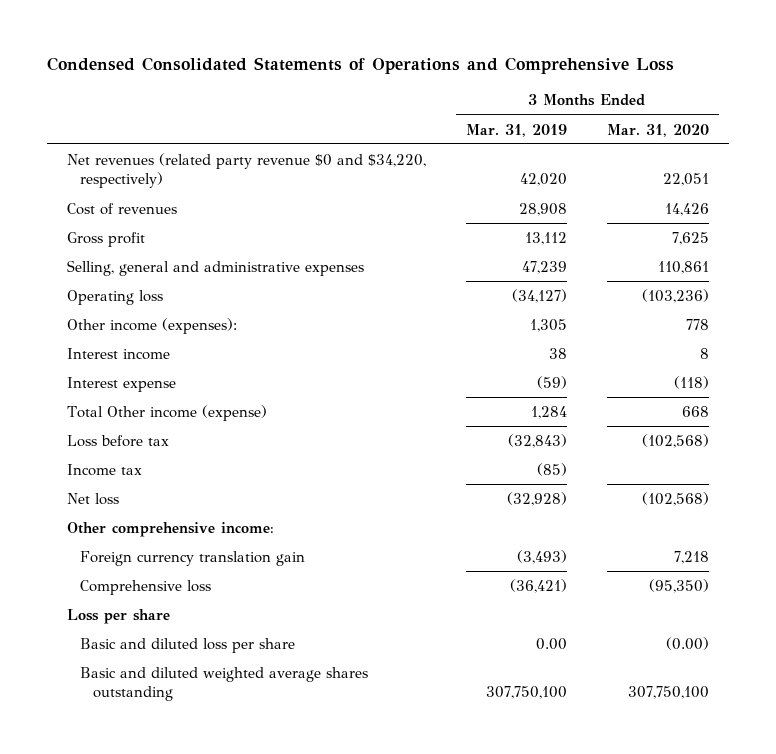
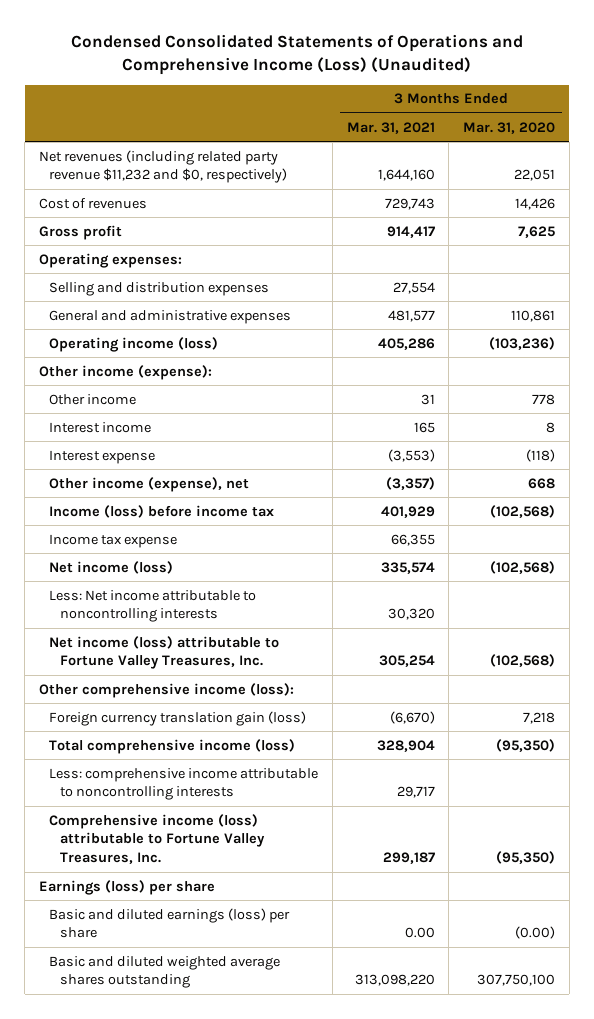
- Condensed Consolidated Statements of Operations and Comprehensive Loss
+ Condensed Consolidated Statements of Operations and Comprehensive Income (Loss) (Unaudited)
- | 3 Months Ended Mar. 31, 2019 | 3 Months Ended Mar. 31, 2020
+ | 3 Months Ended Mar. 31, 2021 | 3 Months Ended Mar. 31, 2020
- Net revenues (related party revenue $0 and $34,220, respectively) | 42,020 | 22,051
+ Net revenues (including related party revenue $11,232 and $0, respectively) | 1,644,160 | 22,051
- Selling, general and administrative expenses | 47,239 | 110,861
- Operating loss | (34,127) | (103,236)
- Other income (expenses): | 1,305 | 778
+ Operating expenses:
+ Selling and distribution expenses | 27,554 |
+ General and administrative expenses | 481,577 | 110,861
+ Operating income (loss) | 405,286 | (103,236)
+ Other income (expense):
+ Other income | 31 | 778
- Total Other income (expense) | 1,284 | 668
- Loss before tax | (32,843) | (102,568)
- Income tax | (85) |
- Net loss | (32,928) | (102,568)
- Other comprehensive income:
- Foreign currency translation gain | (3,493) | 7,218
- Comprehensive loss | (36,421) | (95,350)
- Loss per share
- Basic and diluted loss per share | 0.00 | (0.00)
+ Other income (expense), net | (3,357) | 668
+ Income (loss) before income tax | 401,929 | (102,568)
+ Income tax expense | 66,355 |
+ Net income (loss) | 335,574 | (102,568)
+ Less: Net income attributable to noncontrolling interests | 30,320 |
+ Net income (loss) attributable to Fortune Valley Treasures, Inc. | 305,254 | (102,568)
+ Other comprehensive income (loss):
+ Foreign currency translation gain (loss) | (6,670) | 7,218
+ Total comprehensive income (loss) | 328,904 | (95,350)
+ Less: comprehensive income attributable to noncontrolling interests | 29,717 |
+ Comprehensive income (loss) attributable to Fortune Valley Treasures, Inc. | 299,187 | (95,350)
+ Earnings (loss) per share
+ Basic and diluted earnings (loss) per share | 0.00 | (0.00)

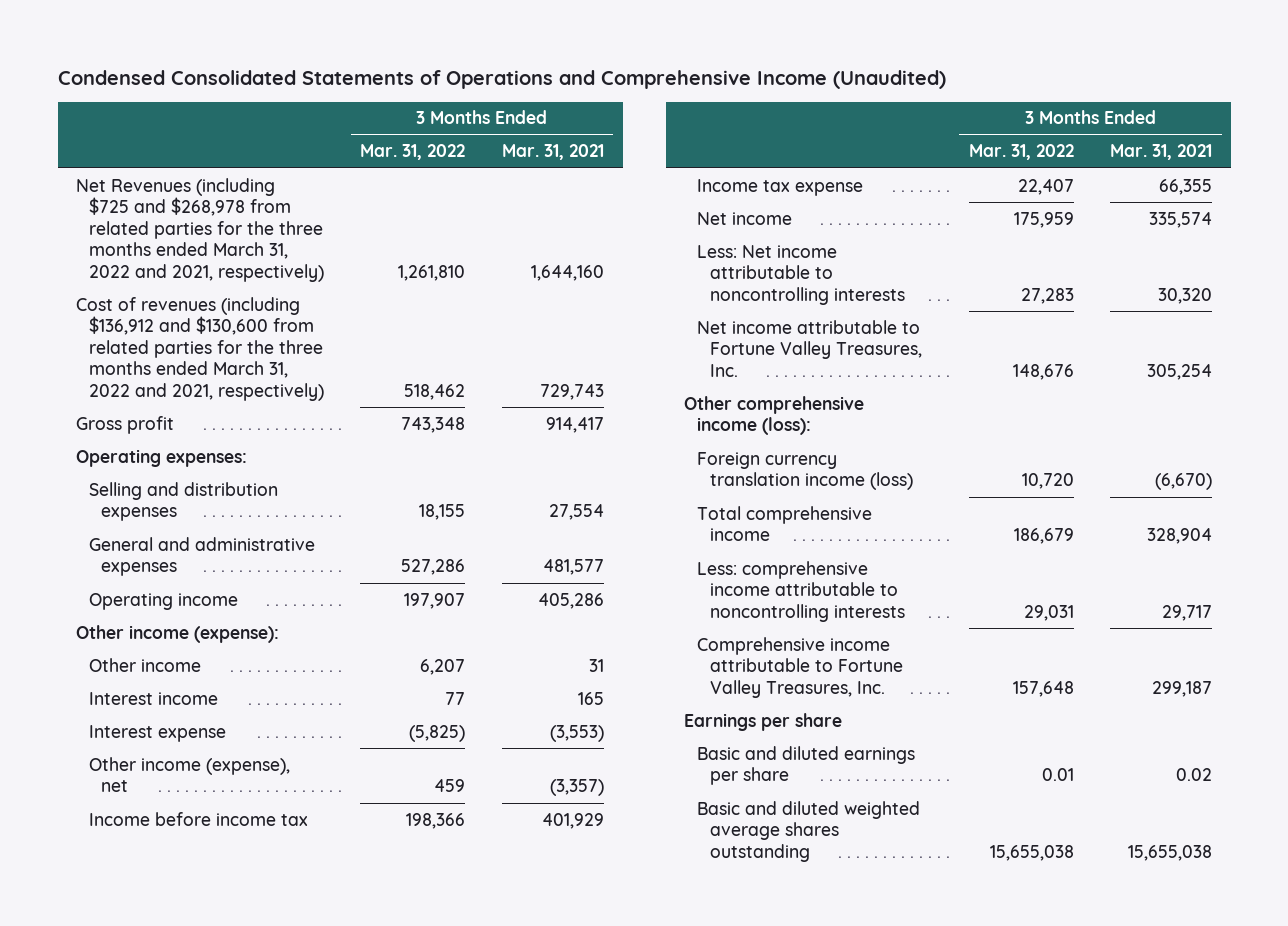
- Condensed Consolidated Statements of Operations and Comprehensive Income (Loss) (Unaudited)
+ Condensed Consolidated Statements of Operations and Comprehensive Income (Unaudited)
- | 3 Months Ended Mar. 31, 2021 | 3 Months Ended Mar. 31, 2020
+ | 3 Months Ended Mar. 31, 2022 | 3 Months Ended Mar. 31, 2021
- Net revenues (including related party revenue $11,232 and $0, respectively) | 1,644,160 | 22,051
- Cost of revenues | 729,743 | 14,426
+ Net Revenues (including $725 and $268,978 from related parties for the three months ended March 31, 2022 and 2021, respectively) | 1,261,810 | 1,644,160
+ Cost of revenues (including $136,912 and $130,600 from related parties for the three months ended March 31, 2022 and 2021, respectively) | 518,462 | 729,743
- Operating income (loss) | 405,286 | (103,236)
+ Operating income | 197,907 | 405,286
- Income (loss) before income tax | 401,929 | (102,568)
+ Income before income tax | 198,366 | 401,929
- Net income (loss) | 335,574 | (102,568)
+ Net income | 175,959 | 335,574
- Net income (loss) attributable to Fortune Valley Treasures, Inc. | 305,254 | (102,568)
+ Net income attributable to Fortune Valley Treasures, Inc. | 148,676 | 305,254
- Foreign currency translation gain (loss) | (6,670) | 7,218
- Total comprehensive income (loss) | 328,904 | (95,350)
+ Foreign currency translation income (loss) | 10,720 | (6,670)
+ Total comprehensive income | 186,679 | 328,904
- Comprehensive income (loss) attributable to Fortune Valley Treasures, Inc. | 299,187 | (95,350)
- Earnings (loss) per share
- Basic and diluted earnings (loss) per share | 0.00 | (0.00)
- Basic and diluted weighted average shares outstanding | 313,098,220 | 307,750,100
+ Comprehensive income attributable to Fortune Valley Treasures, Inc. | 157,648 | 299,187
+ Earnings per share
+ Basic and diluted earnings per share | 0.01 | 0.02
+ Basic and diluted weighted average shares outstanding | 15,655,038 | 15,655,038

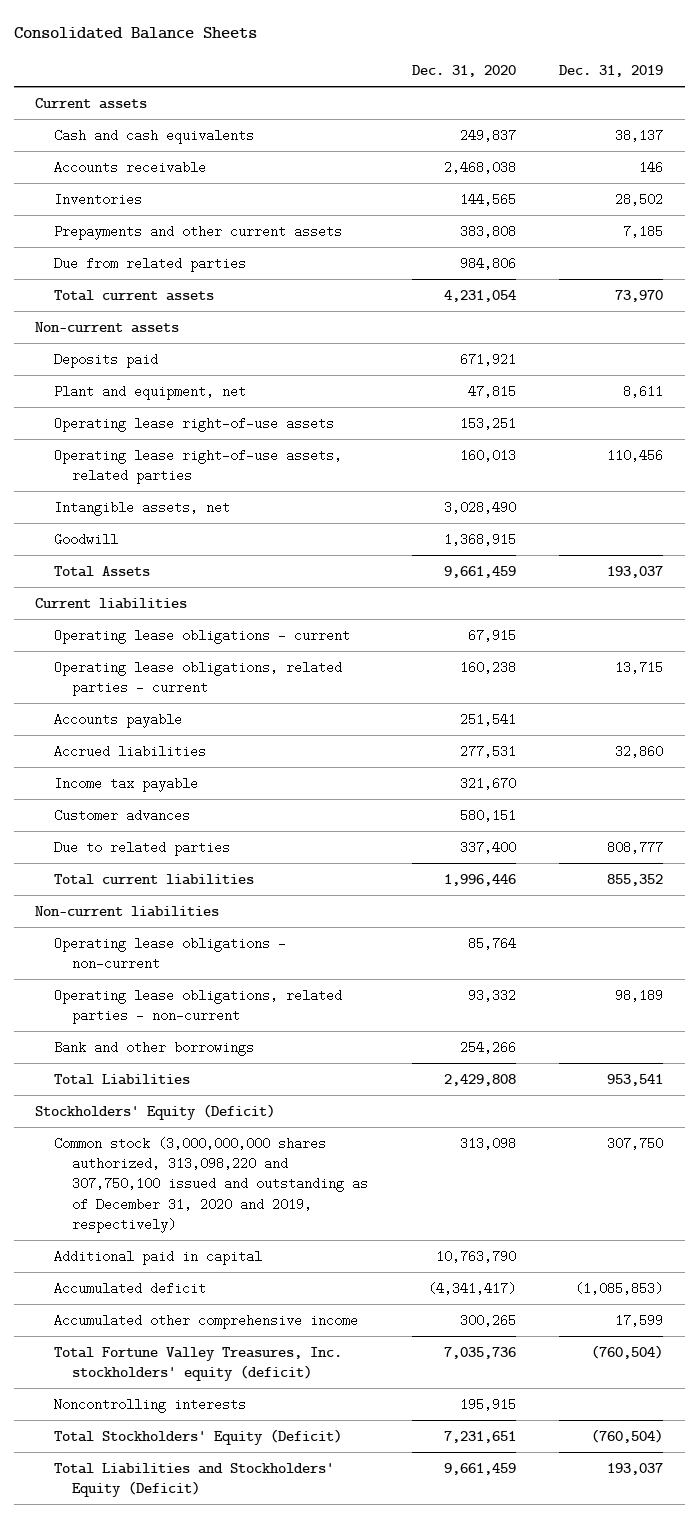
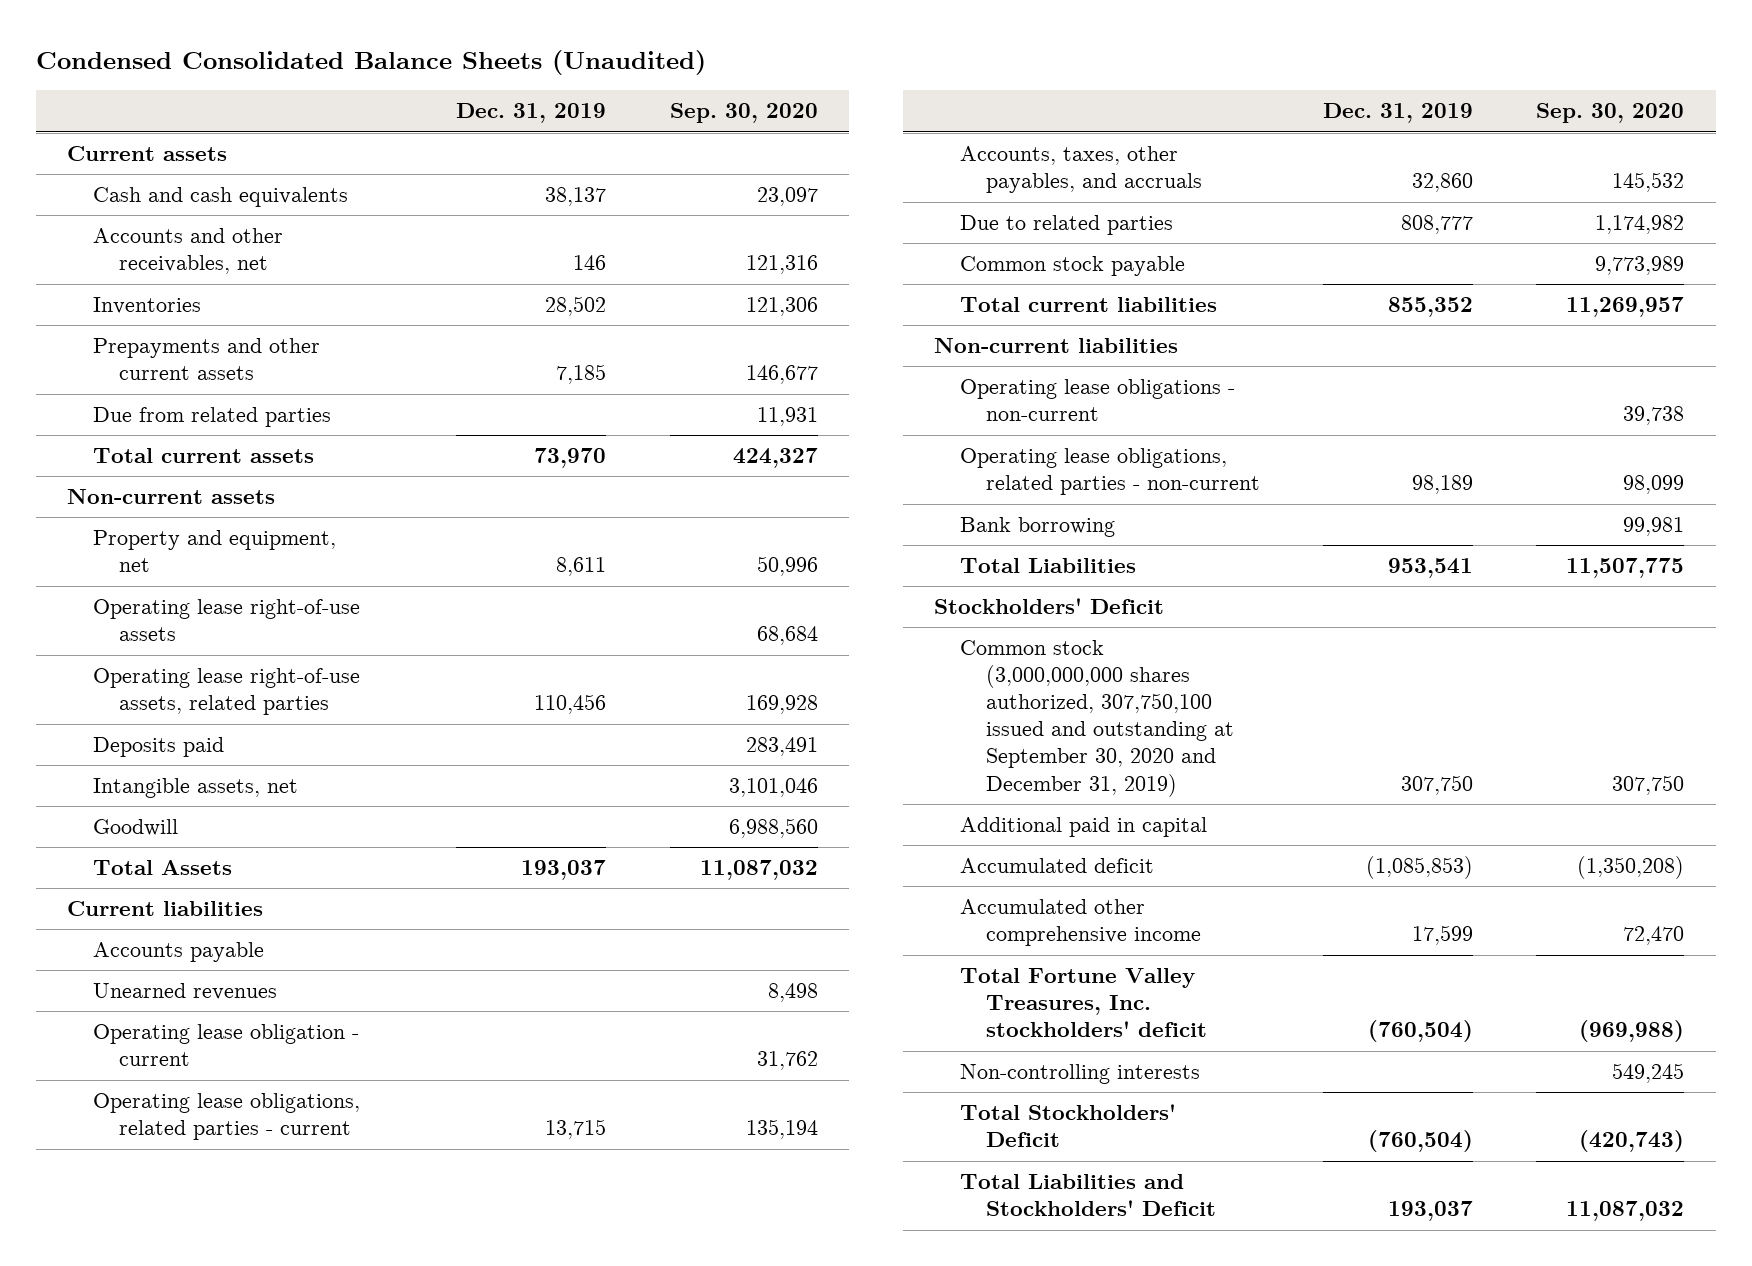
- Consolidated Balance Sheets
+ Condensed Consolidated Balance Sheets (Unaudited)
- | Dec. 31, 2020 | Dec. 31, 2019
+ | Dec. 31, 2019 | Sep. 30, 2020
- Accounts receivable | 2,468,038 | 146
+ Accounts and other receivables, net | 146 | 121,316
- Plant and equipment, net | 47,815 | 8,611
+ Property and equipment, net | 8,611 | 50,996
moved down: Deposits paid | | 283,491
- Operating lease obligations - current | 67,915 |
- Accrued liabilities | 277,531 | 32,860
- Income tax payable | 321,670 |
- Customer advances | 580,151 |
+ Unearned revenues | | 8,498
+ Operating lease obligation - current | | 31,762
moved down: Operating lease obligations, related parties - current | 13,715 | 135,194
+ Accounts, taxes, other payables, and accruals | 32,860 | 145,532
+ Common stock payable | | 9,773,989
- Bank and other borrowings | 254,266 |
+ Bank borrowing | | 99,981
- Stockholders' Equity (Deficit)
- Common stock (3,000,000,000 shares authorized, 313,098,220 and 307,750,100 issued and outstanding as of December 31, 2020 and 2019, respectively) | 313,098 | 307,750
+ Stockholders' Deficit
+ Common stock (3,000,000,000 shares authorized, 307,750,100 issued and outstanding at September 30, 2020 and December 31, 2019) | 307,750 | 307,750
- Total Fortune Valley Treasures, Inc. stockholders' equity (deficit) | 7,035,736 | (760,504)
- Noncontrolling interests | 195,915 |
- Total Stockholders' Equity (Deficit) | 7,231,651 | (760,504)
- Total Liabilities and Stockholders' Equity (Deficit) | 9,661,459 | 193,037
+ Total Fortune Valley Treasures, Inc. stockholders' deficit | (760,504) | (969,988)
+ Non-controlling interests | | 549,245
+ Total Stockholders' Deficit | (760,504) | (420,743)
+ Total Liabilities and Stockholders' Deficit | 193,037 | 11,087,032

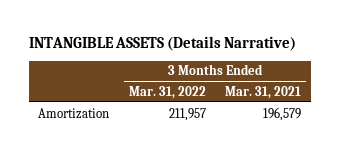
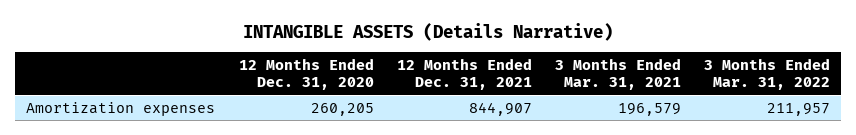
- | 3 Months Ended Mar. 31, 2022 | 3 Months Ended Mar. 31, 2021
+ | 12 Months Ended Dec. 31, 2020 | 12 Months Ended Dec. 31, 2021 | 3 Months Ended Mar. 31, 2021 | 3 Months Ended Mar. 31, 2022
- Amortization | 211,957 | 196,579
+ Amortization expenses | 260,205 | 844,907 | 196,579 | 211,957

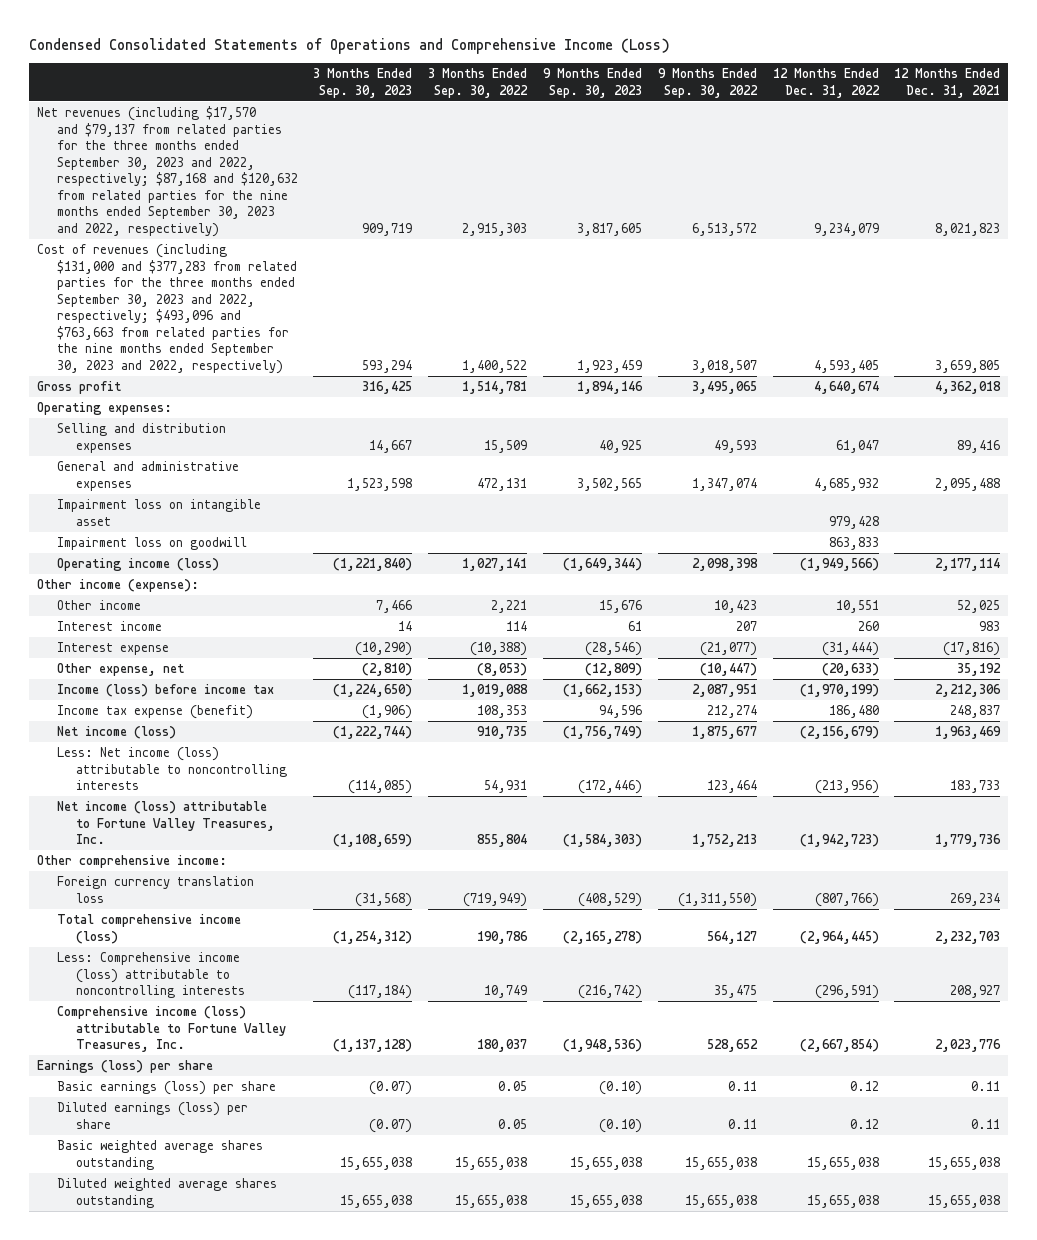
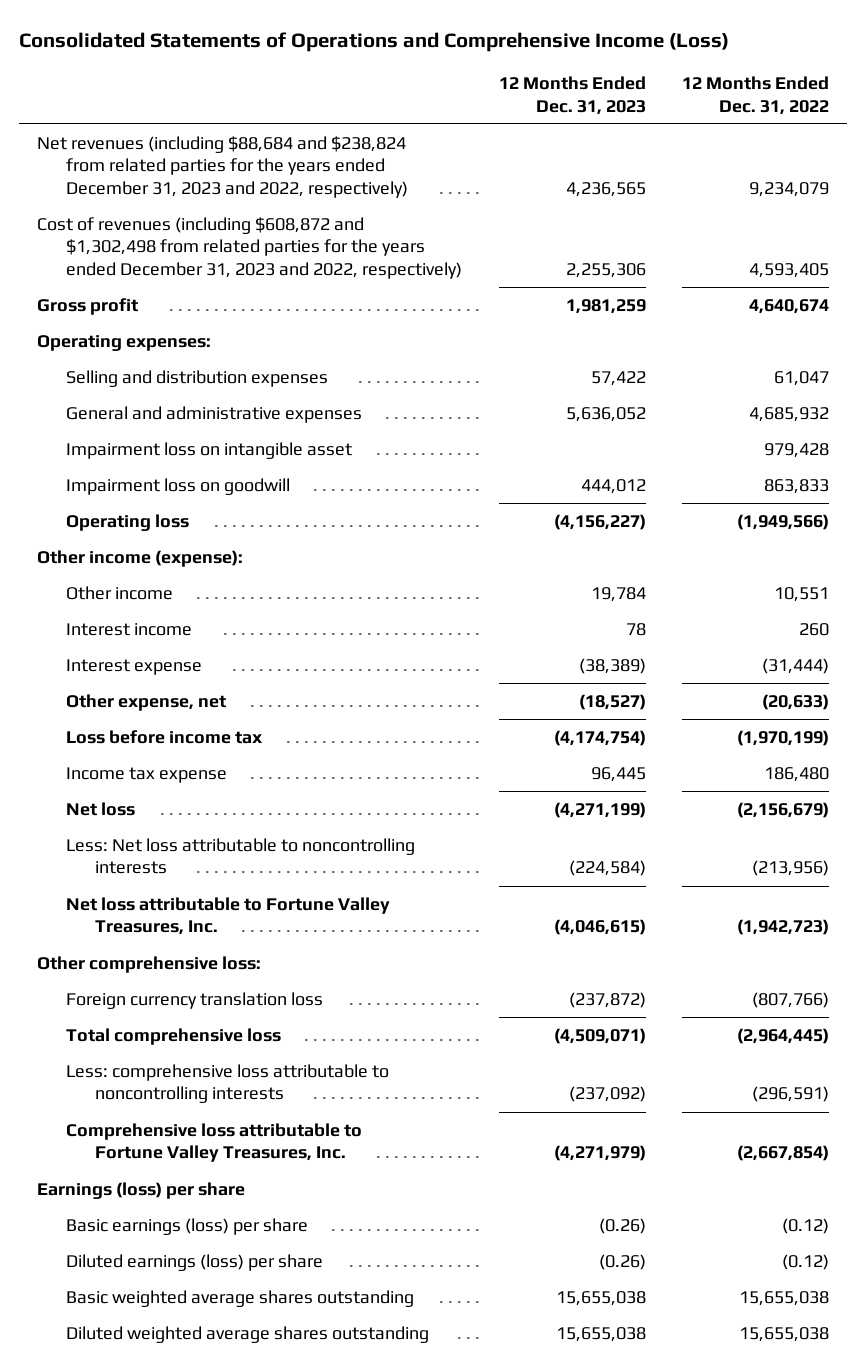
- Condensed Consolidated Statements of Operations and Comprehensive Income (Loss)
+ Consolidated Statements of Operations and Comprehensive Income (Loss)
- | 3 Months Ended Sep. 30, 2023 | 3 Months Ended Sep. 30, 2022 | 9 Months Ended Sep. 30, 2023 | 9 Months Ended Sep. 30, 2022 | 12 Months Ended Dec. 31, 2022 | 12 Months Ended Dec. 31, 2021
+ | 12 Months Ended Dec. 31, 2023 | 12 Months Ended Dec. 31, 2022
- Net revenues (including $17,570 and $79,137 from related parties for the three months ended September 30, 2023 and 2022, respectively; $87,168 and $120,632 from related parties for the nine months ended September 30, 2023 and 2022, respectively) | 909,719 | 2,915,303 | 3,817,605 | 6,513,572 | 9,234,079 | 8,021,823
- Cost of revenues (including $131,000 and $377,283 from related parties for the three months ended September 30, 2023 and 2022, respectively; $493,096 and $763,663 from related parties for the nine months ended September 30, 2023 and 2022, respectively) | 593,294 | 1,400,522 | 1,923,459 | 3,018,507 | 4,593,405 | 3,659,805
+ Net revenues (including $88,684 and $238,824 from related parties for the years ended December 31, 2023 and 2022, respectively) | 4,236,565 | 9,234,079
+ Cost of revenues (including $608,872 and $1,302,498 from related parties for the years ended December 31, 2023 and 2022, respectively) | 2,255,306 | 4,593,405
- Operating income (loss) | (1,221,840) | 1,027,141 | (1,649,344) | 2,098,398 | (1,949,566) | 2,177,114
+ Operating loss | (4,156,227) | (1,949,566)
- Income (loss) before income tax | (1,224,650) | 1,019,088 | (1,662,153) | 2,087,951 | (1,970,199) | 2,212,306
- Income tax expense (benefit) | (1,906) | 108,353 | 94,596 | 212,274 | 186,480 | 248,837
- Net income (loss) | (1,222,744) | 910,735 | (1,756,749) | 1,875,677 | (2,156,679) | 1,963,469
- Less: Net income (loss) attributable to noncontrolling interests | (114,085) | 54,931 | (172,446) | 123,464 | (213,956) | 183,733
- Net income (loss) attributable to Fortune Valley Treasures, Inc. | (1,108,659) | 855,804 | (1,584,303) | 1,752,213 | (1,942,723) | 1,779,736
- Other comprehensive income:
+ Loss before income tax | (4,174,754) | (1,970,199)
+ Income tax expense | 96,445 | 186,480
+ Net loss | (4,271,199) | (2,156,679)
+ Less: Net loss attributable to noncontrolling interests | (224,584) | (213,956)
+ Net loss attributable to Fortune Valley Treasures, Inc. | (4,046,615) | (1,942,723)
+ Other comprehensive loss:
- Total comprehensive income (loss) | (1,254,312) | 190,786 | (2,165,278) | 564,127 | (2,964,445) | 2,232,703
- Less: Comprehensive income (loss) attributable to noncontrolling interests | (117,184) | 10,749 | (216,742) | 35,475 | (296,591) | 208,927
- Comprehensive income (loss) attributable to Fortune Valley Treasures, Inc. | (1,137,128) | 180,037 | (1,948,536) | 528,652 | (2,667,854) | 2,023,776
+ Total comprehensive loss | (4,509,071) | (2,964,445)
+ Less: comprehensive loss attributable to noncontrolling interests | (237,092) | (296,591)
+ Comprehensive loss attributable to Fortune Valley Treasures, Inc. | (4,271,979) | (2,667,854)
- Basic earnings (loss) per share | (0.07) | 0.05 | (0.10) | 0.11 | 0.12 | 0.11
- Diluted earnings (loss) per share | (0.07) | 0.05 | (0.10) | 0.11 | 0.12 | 0.11
+ Basic earnings (loss) per share | (0.26) | (0.12)
+ Diluted earnings (loss) per share | (0.26) | (0.12)

